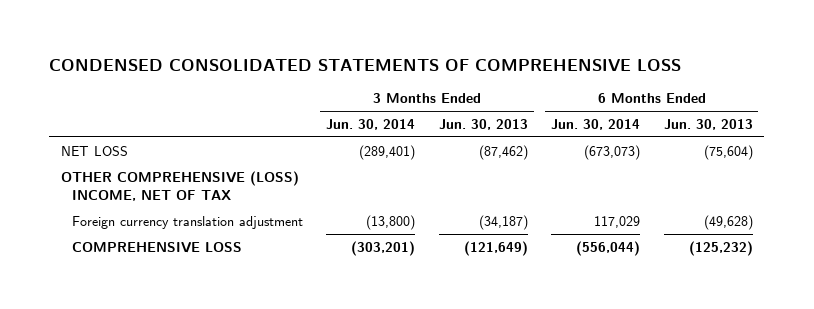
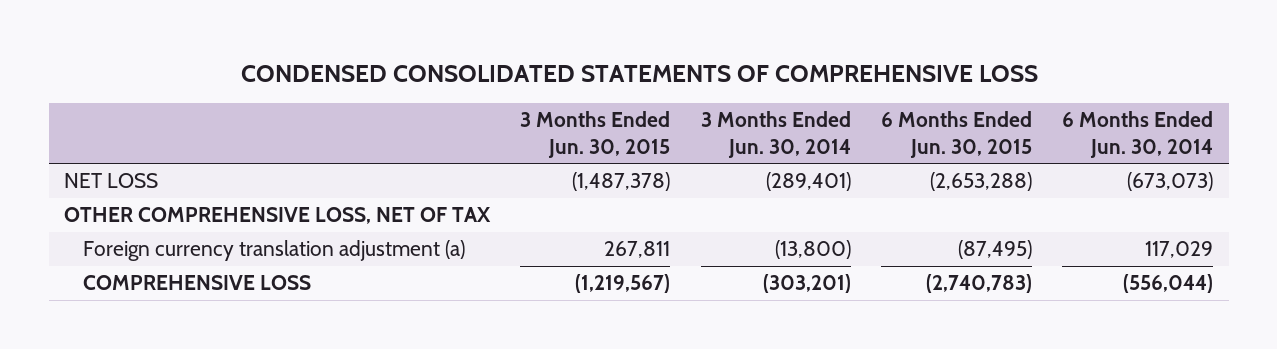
- | 3 Months Ended Jun. 30, 2014 | 3 Months Ended Jun. 30, 2013 | 6 Months Ended Jun. 30, 2014 | 6 Months Ended Jun. 30, 2013
+ | 3 Months Ended Jun. 30, 2015 | 3 Months Ended Jun. 30, 2014 | 6 Months Ended Jun. 30, 2015 | 6 Months Ended Jun. 30, 2014
- OTHER COMPREHENSIVE (LOSS) INCOME, NET OF TAX
- Foreign currency translation adjustment | (13,800) | (34,187) | 117,029 | (49,628)
+ OTHER COMPREHENSIVE LOSS, NET OF TAX
+ Foreign currency translation adjustment (a) | 267,811 | (13,800) | (87,495) | 117,029

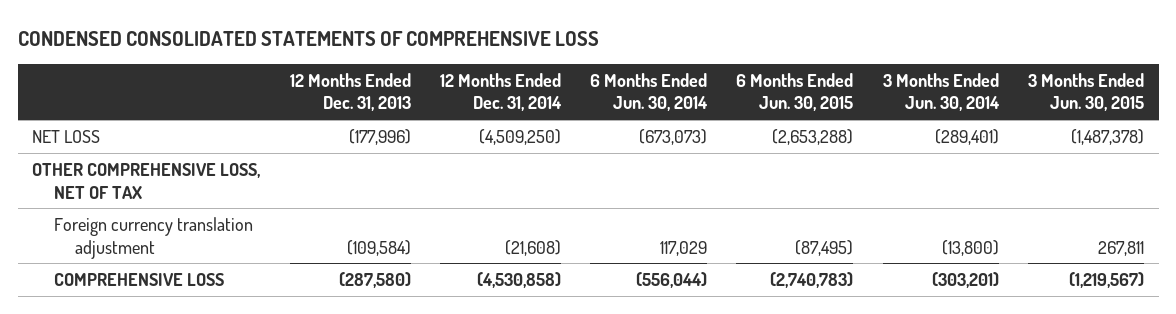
- | 3 Months Ended Jun. 30, 2015 | 3 Months Ended Jun. 30, 2014 | 6 Months Ended Jun. 30, 2015 | 6 Months Ended Jun. 30, 2014
+ | 12 Months Ended Dec. 31, 2013 | 12 Months Ended Dec. 31, 2014 | 6 Months Ended Jun. 30, 2014 | 6 Months Ended Jun. 30, 2015 | 3 Months Ended Jun. 30, 2014 | 3 Months Ended Jun. 30, 2015
- Foreign currency translation adjustment (a) | 267,811 | (13,800) | (87,495) | 117,029
+ Foreign currency translation adjustment | (109,584) | (21,608) | 117,029 | (87,495) | (13,800) | 267,811

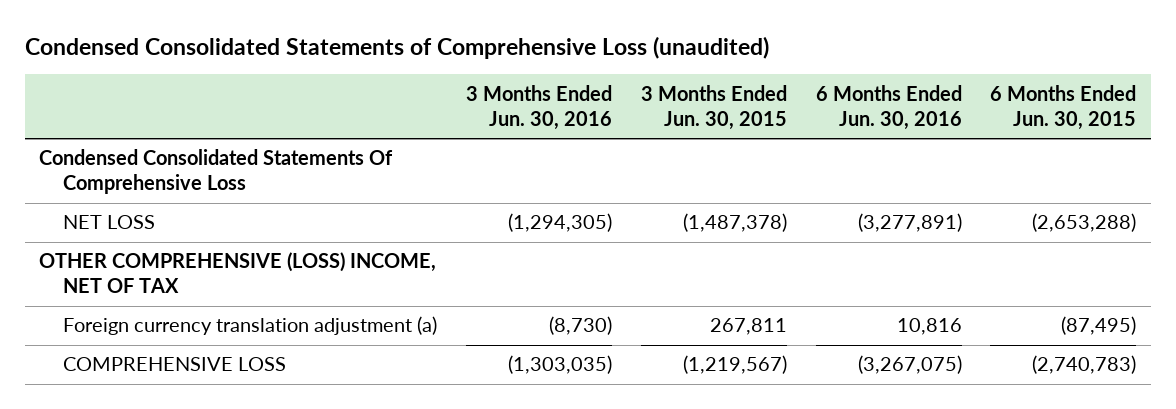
- CONDENSED CONSOLIDATED STATEMENTS OF COMPREHENSIVE LOSS
+ Condensed Consolidated Statements of Comprehensive Loss (unaudited)
- | 12 Months Ended Dec. 31, 2013 | 12 Months Ended Dec. 31, 2014 | 6 Months Ended Jun. 30, 2014 | 6 Months Ended Jun. 30, 2015 | 3 Months Ended Jun. 30, 2014 | 3 Months Ended Jun. 30, 2015
+ | 3 Months Ended Jun. 30, 2016 | 3 Months Ended Jun. 30, 2015 | 6 Months Ended Jun. 30, 2016 | 6 Months Ended Jun. 30, 2015
+ Condensed Consolidated Statements Of Comprehensive Loss
- OTHER COMPREHENSIVE LOSS, NET OF TAX
- Foreign currency translation adjustment | (109,584) | (21,608) | 117,029 | (87,495) | (13,800) | 267,811
+ OTHER COMPREHENSIVE (LOSS) INCOME, NET OF TAX
+ Foreign currency translation adjustment (a) | (8,730) | 267,811 | 10,816 | (87,495)

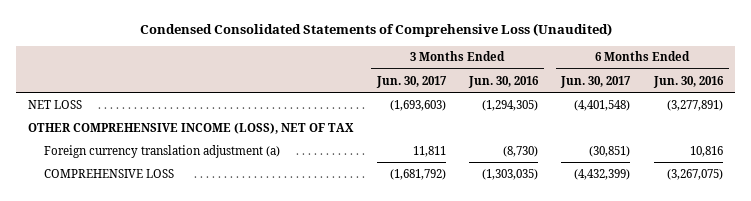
- Condensed Consolidated Statements of Comprehensive Loss (unaudited)
+ Condensed Consolidated Statements of Comprehensive Loss (Unaudited)
- | 3 Months Ended Jun. 30, 2016 | 3 Months Ended Jun. 30, 2015 | 6 Months Ended Jun. 30, 2016 | 6 Months Ended Jun. 30, 2015
+ | 3 Months Ended Jun. 30, 2017 | 3 Months Ended Jun. 30, 2016 | 6 Months Ended Jun. 30, 2017 | 6 Months Ended Jun. 30, 2016
- Condensed Consolidated Statements Of Comprehensive Loss
- OTHER COMPREHENSIVE (LOSS) INCOME, NET OF TAX
+ OTHER COMPREHENSIVE INCOME (LOSS), NET OF TAX

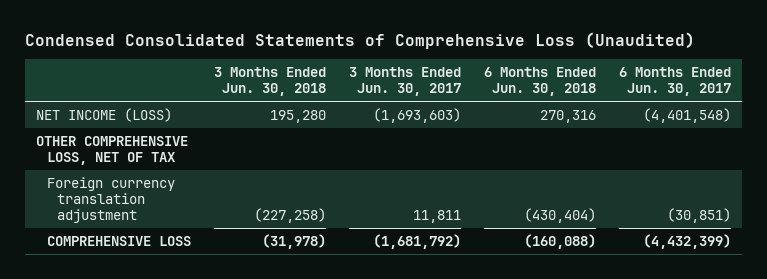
- | 3 Months Ended Jun. 30, 2017 | 3 Months Ended Jun. 30, 2016 | 6 Months Ended Jun. 30, 2017 | 6 Months Ended Jun. 30, 2016
+ | 3 Months Ended Jun. 30, 2018 | 3 Months Ended Jun. 30, 2017 | 6 Months Ended Jun. 30, 2018 | 6 Months Ended Jun. 30, 2017
- NET LOSS | (1,693,603) | (1,294,305) | (4,401,548) | (3,277,891)
- OTHER COMPREHENSIVE INCOME (LOSS), NET OF TAX
- Foreign currency translation adjustment (a) | 11,811 | (8,730) | (30,851) | 10,816
+ NET INCOME (LOSS) | 195,280 | (1,693,603) | 270,316 | (4,401,548)
+ OTHER COMPREHENSIVE LOSS, NET OF TAX
+ Foreign currency translation adjustment | (227,258) | 11,811 | (430,404) | (30,851)

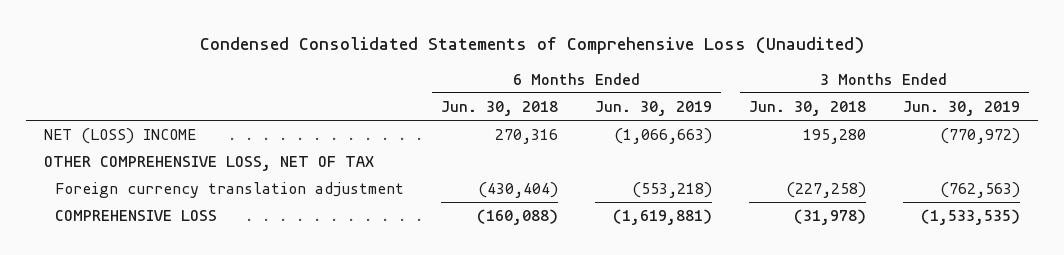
- | 3 Months Ended Jun. 30, 2018 | 3 Months Ended Jun. 30, 2017 | 6 Months Ended Jun. 30, 2018 | 6 Months Ended Jun. 30, 2017
+ | 6 Months Ended Jun. 30, 2018 | 6 Months Ended Jun. 30, 2019 | 3 Months Ended Jun. 30, 2018 | 3 Months Ended Jun. 30, 2019
- NET INCOME (LOSS) | 195,280 | (1,693,603) | 270,316 | (4,401,548)
+ NET (LOSS) INCOME | 270,316 | (1,066,663) | 195,280 | (770,972)

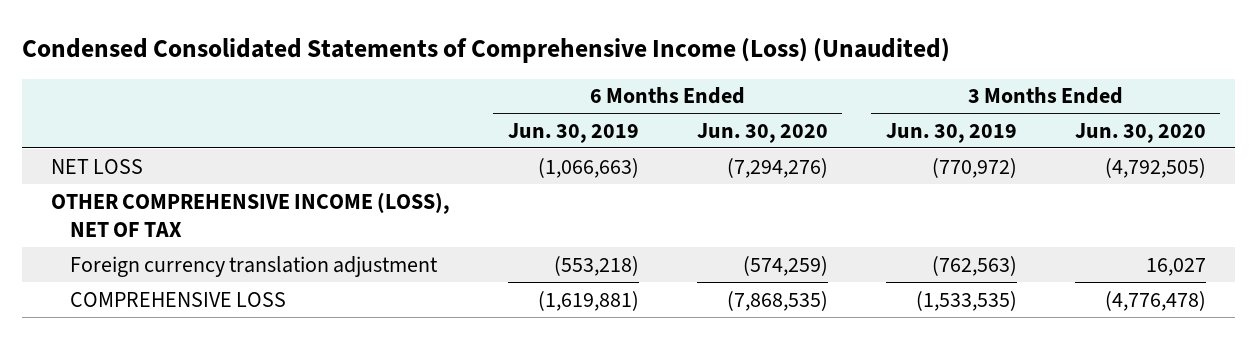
- Condensed Consolidated Statements of Comprehensive Loss (Unaudited)
+ Condensed Consolidated Statements of Comprehensive Income (Loss) (Unaudited)
- | 6 Months Ended Jun. 30, 2018 | 6 Months Ended Jun. 30, 2019 | 3 Months Ended Jun. 30, 2018 | 3 Months Ended Jun. 30, 2019
+ | 6 Months Ended Jun. 30, 2019 | 6 Months Ended Jun. 30, 2020 | 3 Months Ended Jun. 30, 2019 | 3 Months Ended Jun. 30, 2020
- NET (LOSS) INCOME | 270,316 | (1,066,663) | 195,280 | (770,972)
- OTHER COMPREHENSIVE LOSS, NET OF TAX
+ NET LOSS | (1,066,663) | (7,294,276) | (770,972) | (4,792,505)
+ OTHER COMPREHENSIVE INCOME (LOSS), NET OF TAX

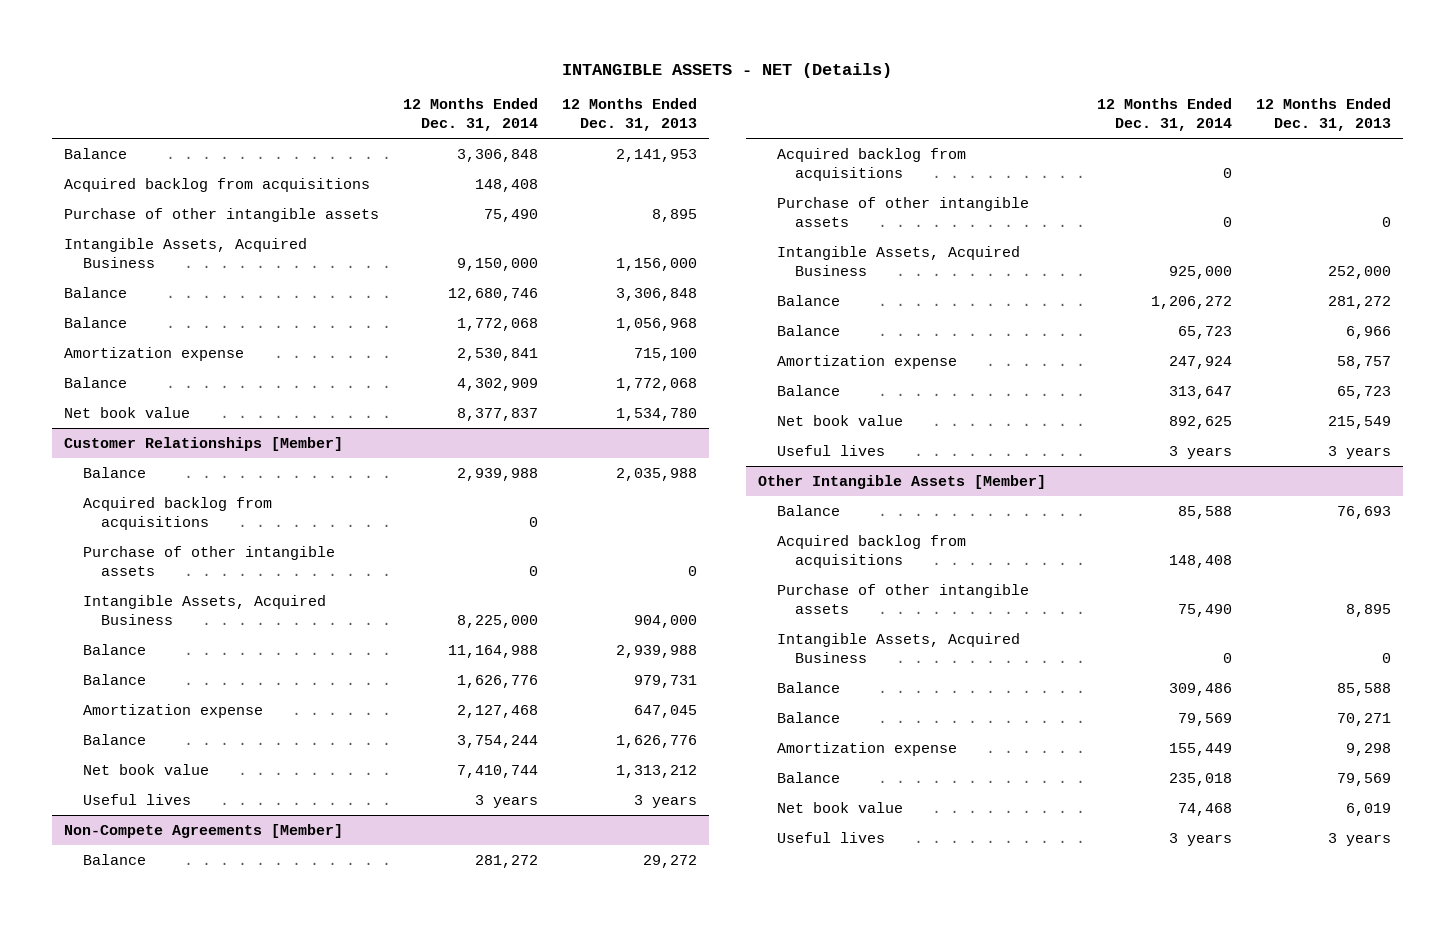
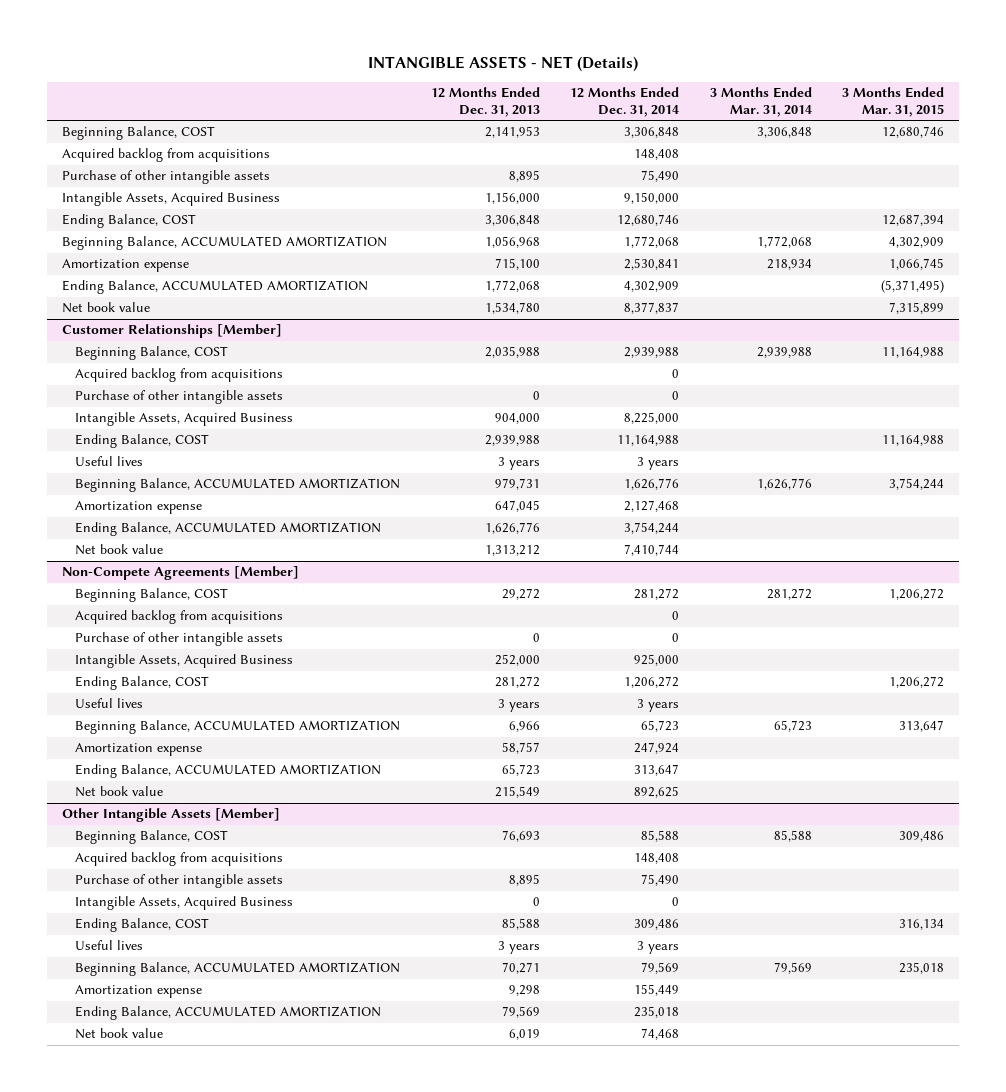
- | 12 Months Ended Dec. 31, 2014 | 12 Months Ended Dec. 31, 2013
+ | 12 Months Ended Dec. 31, 2013 | 12 Months Ended Dec. 31, 2014 | 3 Months Ended Mar. 31, 2014 | 3 Months Ended Mar. 31, 2015
- Balance | 3,306,848 | 2,141,953
+ Beginning Balance, COST | 2,141,953 | 3,306,848 | 3,306,848 | 12,680,746
- Balance | 12,680,746 | 3,306,848
- Balance | 1,772,068 | 1,056,968
+ Ending Balance, COST | 3,306,848 | 12,680,746 | | 12,687,394
+ Beginning Balance, ACCUMULATED AMORTIZATION | 1,056,968 | 1,772,068 | 1,772,068 | 4,302,909
- Balance | 4,302,909 | 1,772,068
+ Ending Balance, ACCUMULATED AMORTIZATION | 1,772,068 | 4,302,909 | | (5,371,495)
@ Customer Relationships [Member]
- Balance | 2,939,988 | 2,035,988
+ Beginning Balance, COST | 2,035,988 | 2,939,988 | 2,939,988 | 11,164,988
- Balance | 11,164,988 | 2,939,988
- Balance | 1,626,776 | 979,731
+ Ending Balance, COST | 2,939,988 | 11,164,988 | | 11,164,988
moved up: Useful lives | 3 years | 3 years | |
+ Beginning Balance, ACCUMULATED AMORTIZATION | 979,731 | 1,626,776 | 1,626,776 | 3,754,244
- Balance | 3,754,244 | 1,626,776
+ Ending Balance, ACCUMULATED AMORTIZATION | 1,626,776 | 3,754,244 | |
@ Non-Compete Agreements [Member]
- Balance | 281,272 | 29,272
+ Beginning Balance, COST | 29,272 | 281,272 | 281,272 | 1,206,272
- Balance | 1,206,272 | 281,272
- Balance | 65,723 | 6,966
+ Ending Balance, COST | 281,272 | 1,206,272 | | 1,206,272
moved up: Useful lives | 3 years | 3 years | |
+ Beginning Balance, ACCUMULATED AMORTIZATION | 6,966 | 65,723 | 65,723 | 313,647
- Balance | 313,647 | 65,723
+ Ending Balance, ACCUMULATED AMORTIZATION | 65,723 | 313,647 | |
@ Other Intangible Assets [Member]
- Balance | 85,588 | 76,693
+ Beginning Balance, COST | 76,693 | 85,588 | 85,588 | 309,486
- Balance | 309,486 | 85,588
- Balance | 79,569 | 70,271
+ Ending Balance, COST | 85,588 | 309,486 | | 316,134
moved up: Useful lives | 3 years | 3 years | |
+ Beginning Balance, ACCUMULATED AMORTIZATION | 70,271 | 79,569 | 79,569 | 235,018
- Balance | 235,018 | 79,569
+ Ending Balance, ACCUMULATED AMORTIZATION | 79,569 | 235,018 | |

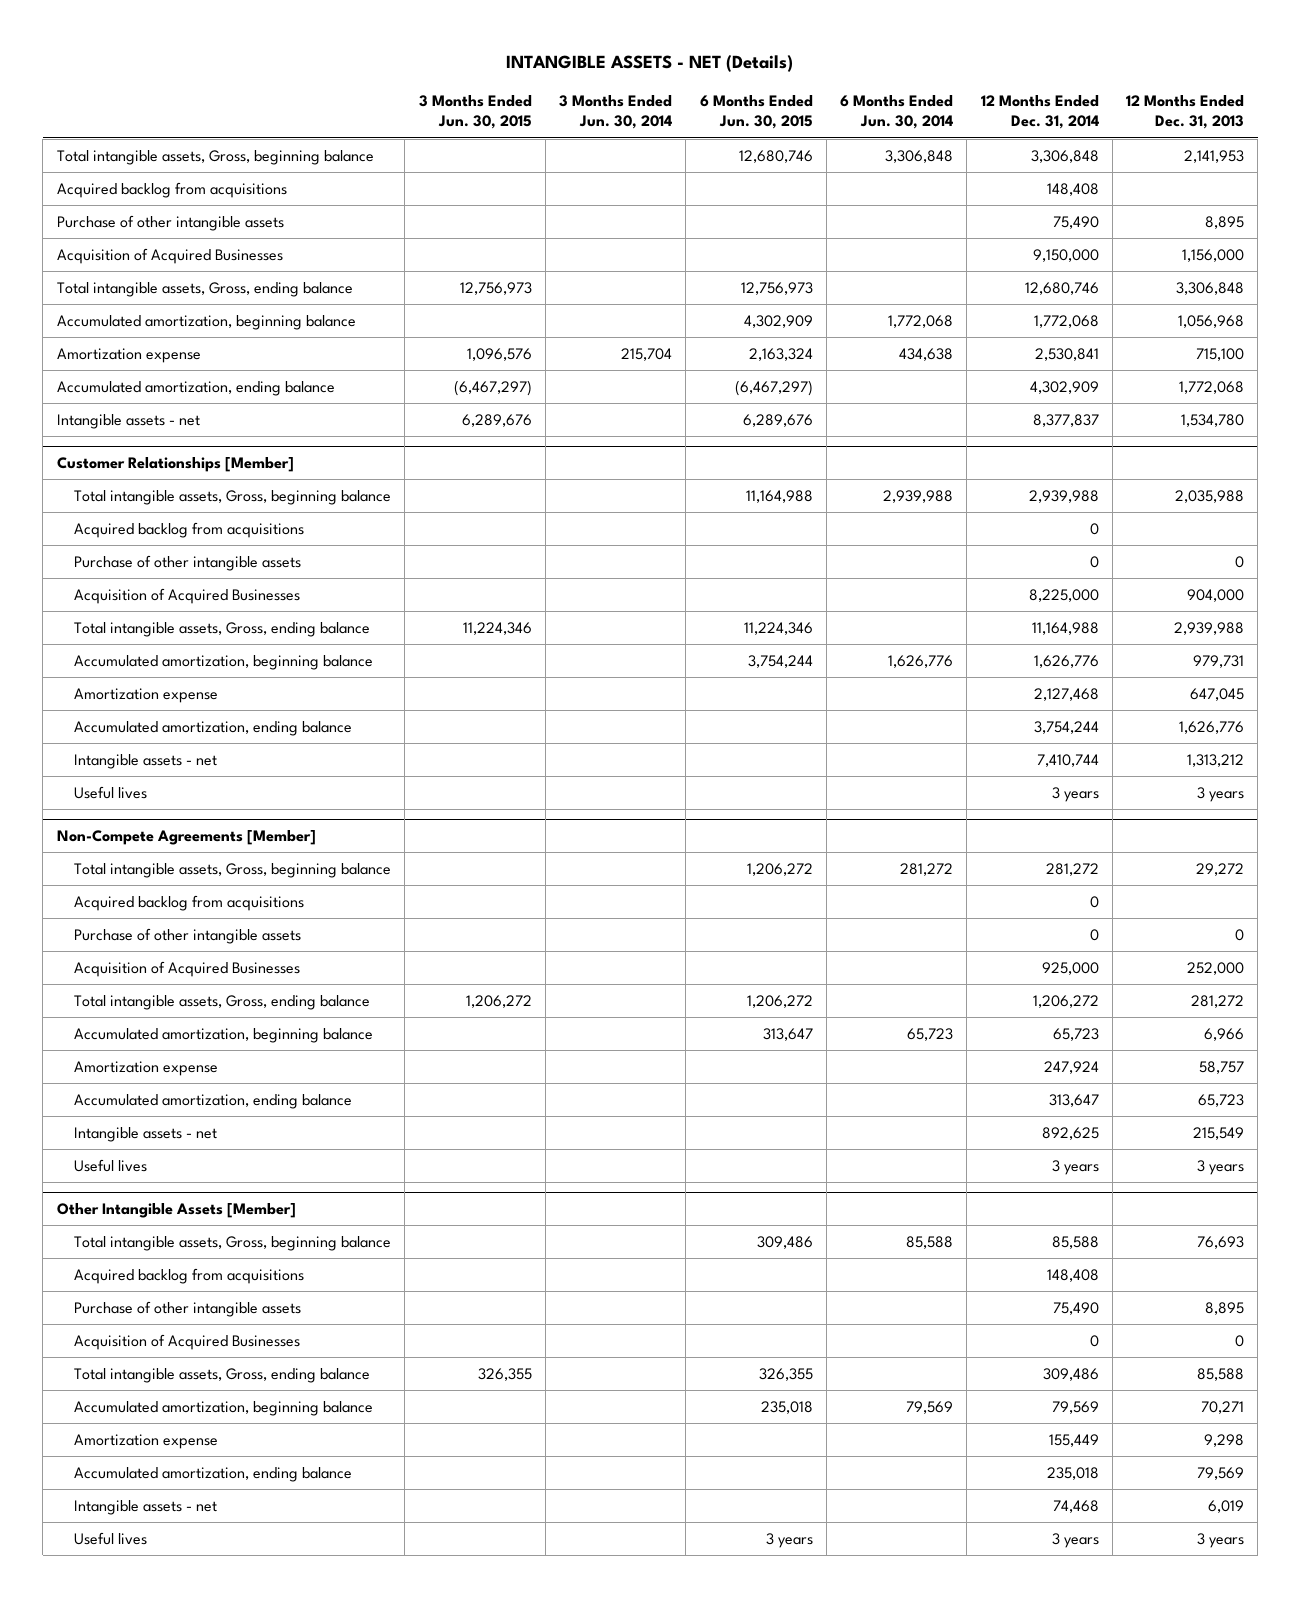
- | 12 Months Ended Dec. 31, 2013 | 12 Months Ended Dec. 31, 2014 | 3 Months Ended Mar. 31, 2014 | 3 Months Ended Mar. 31, 2015
+ | 3 Months Ended Jun. 30, 2015 | 3 Months Ended Jun. 30, 2014 | 6 Months Ended Jun. 30, 2015 | 6 Months Ended Jun. 30, 2014 | 12 Months Ended Dec. 31, 2014 | 12 Months Ended Dec. 31, 2013
- Beginning Balance, COST | 2,141,953 | 3,306,848 | 3,306,848 | 12,680,746
+ Total intangible assets, Gross, beginning balance | | | 12,680,746 | 3,306,848 | 3,306,848 | 2,141,953
- Intangible Assets, Acquired Business | 1,156,000 | 9,150,000 | |
- Ending Balance, COST | 3,306,848 | 12,680,746 | | 12,687,394
- Beginning Balance, ACCUMULATED AMORTIZATION | 1,056,968 | 1,772,068 | 1,772,068 | 4,302,909
+ Acquisition of Acquired Businesses | | | | | 9,150,000 | 1,156,000
+ Total intangible assets, Gross, ending balance | 12,756,973 | | 12,756,973 | | 12,680,746 | 3,306,848
+ Accumulated amortization, beginning balance | | | 4,302,909 | 1,772,068 | 1,772,068 | 1,056,968
- Ending Balance, ACCUMULATED AMORTIZATION | 1,772,068 | 4,302,909 | | (5,371,495)
- Net book value | 1,534,780 | 8,377,837 | | 7,315,899
+ Accumulated amortization, ending balance | (6,467,297) | | (6,467,297) | | 4,302,909 | 1,772,068
+ Intangible assets - net | 6,289,676 | | 6,289,676 | | 8,377,837 | 1,534,780
@ Customer Relationships [Member]
- Beginning Balance, COST | 2,035,988 | 2,939,988 | 2,939,988 | 11,164,988
+ Total intangible assets, Gross, beginning balance | | | 11,164,988 | 2,939,988 | 2,939,988 | 2,035,988
- Intangible Assets, Acquired Business | 904,000 | 8,225,000 | |
- Ending Balance, COST | 2,939,988 | 11,164,988 | | 11,164,988
- Beginning Balance, ACCUMULATED AMORTIZATION | 979,731 | 1,626,776 | 1,626,776 | 3,754,244
+ Acquisition of Acquired Businesses | | | | | 8,225,000 | 904,000
+ Total intangible assets, Gross, ending balance | 11,224,346 | | 11,224,346 | | 11,164,988 | 2,939,988
+ Accumulated amortization, beginning balance | | | 3,754,244 | 1,626,776 | 1,626,776 | 979,731
- Ending Balance, ACCUMULATED AMORTIZATION | 1,626,776 | 3,754,244 | |
- Net book value | 1,313,212 | 7,410,744 | |
+ Accumulated amortization, ending balance | | | | | 3,754,244 | 1,626,776
+ Intangible assets - net | | | | | 7,410,744 | 1,313,212
moved down: Useful lives | | | | | 3 years | 3 years
@ Non-Compete Agreements [Member]
- Beginning Balance, COST | 29,272 | 281,272 | 281,272 | 1,206,272
+ Total intangible assets, Gross, beginning balance | | | 1,206,272 | 281,272 | 281,272 | 29,272
- Intangible Assets, Acquired Business | 252,000 | 925,000 | |
- Ending Balance, COST | 281,272 | 1,206,272 | | 1,206,272
- Beginning Balance, ACCUMULATED AMORTIZATION | 6,966 | 65,723 | 65,723 | 313,647
+ Acquisition of Acquired Businesses | | | | | 925,000 | 252,000
+ Total intangible assets, Gross, ending balance | 1,206,272 | | 1,206,272 | | 1,206,272 | 281,272
+ Accumulated amortization, beginning balance | | | 313,647 | 65,723 | 65,723 | 6,966
- Ending Balance, ACCUMULATED AMORTIZATION | 65,723 | 313,647 | |
- Net book value | 215,549 | 892,625 | |
+ Accumulated amortization, ending balance | | | | | 313,647 | 65,723
+ Intangible assets - net | | | | | 892,625 | 215,549
moved down: Useful lives | | | | | 3 years | 3 years
@ Other Intangible Assets [Member]
- Beginning Balance, COST | 76,693 | 85,588 | 85,588 | 309,486
+ Total intangible assets, Gross, beginning balance | | | 309,486 | 85,588 | 85,588 | 76,693
- Intangible Assets, Acquired Business | 0 | 0 | |
- Ending Balance, COST | 85,588 | 309,486 | | 316,134
- Beginning Balance, ACCUMULATED AMORTIZATION | 70,271 | 79,569 | 79,569 | 235,018
+ Acquisition of Acquired Businesses | | | | | 0 | 0
+ Total intangible assets, Gross, ending balance | 326,355 | | 326,355 | | 309,486 | 85,588
+ Accumulated amortization, beginning balance | | | 235,018 | 79,569 | 79,569 | 70,271
- Ending Balance, ACCUMULATED AMORTIZATION | 79,569 | 235,018 | |
- Net book value | 6,019 | 74,468 | |
+ Accumulated amortization, ending balance | | | | | 235,018 | 79,569
+ Intangible assets - net | | | | | 74,468 | 6,019
moved down: Useful lives | | | 3 years | | 3 years | 3 years

